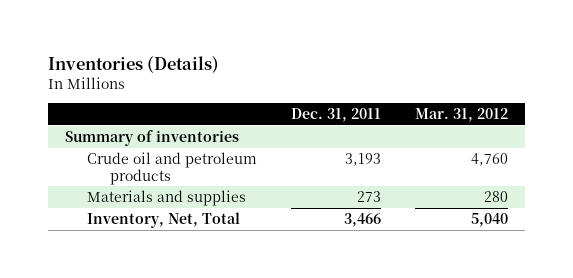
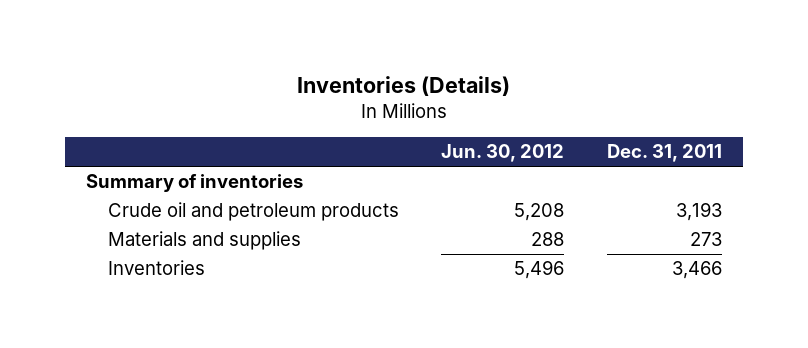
- | Dec. 31, 2011 | Mar. 31, 2012
+ | Jun. 30, 2012 | Dec. 31, 2011
- Inventory, Net, Total | 3,466 | 5,040
+ Inventories | 5,496 | 3,466

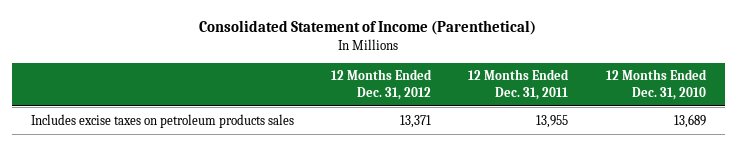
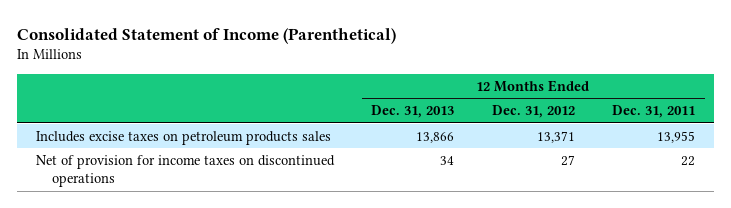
- | 12 Months Ended Dec. 31, 2012 | 12 Months Ended Dec. 31, 2011 | 12 Months Ended Dec. 31, 2010
+ | 12 Months Ended Dec. 31, 2013 | 12 Months Ended Dec. 31, 2012 | 12 Months Ended Dec. 31, 2011
+ Net of provision for income taxes on discontinued operations | 34 | 27 | 22

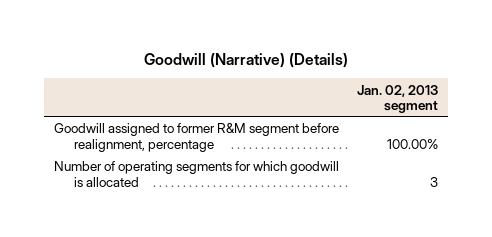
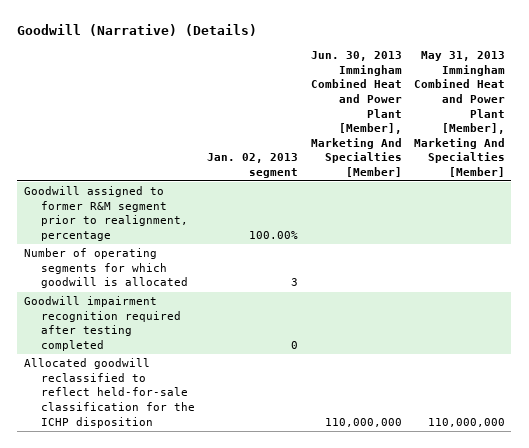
- | Jan. 02, 2013 segment
+ | Jan. 02, 2013 segment | Jun. 30, 2013 Immingham Combined Heat and Power Plant [Member], Marketing And Specialties [Member] | May 31, 2013 Immingham Combined Heat and Power Plant [Member], Marketing And Specialties [Member]
- Goodwill assigned to former R&M segment before realignment, percentage | 100.00%
+ Goodwill assigned to former R&M segment prior to realignment, percentage | 100.00% | |
+ Goodwill impairment recognition required after testing completed | 0 | |
+ Allocated goodwill reclassified to reflect held-for-sale classification for the ICHP disposition | | 110,000,000 | 110,000,000

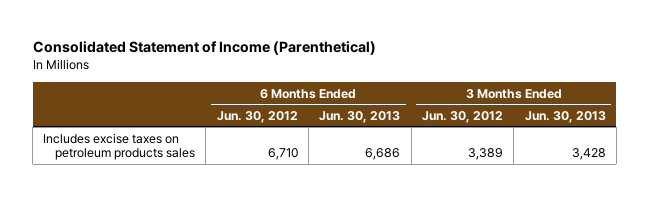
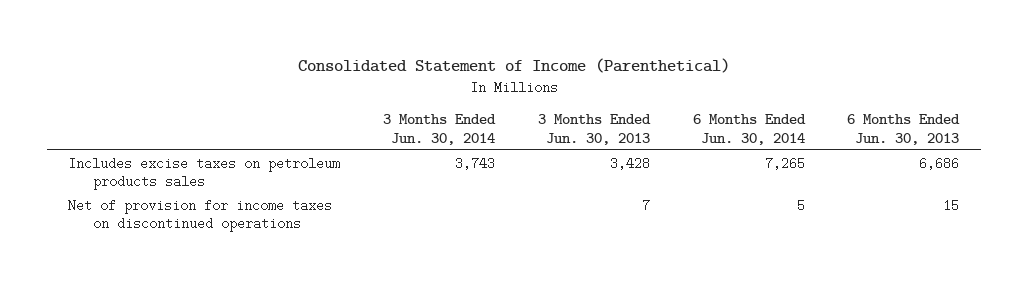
- | 6 Months Ended Jun. 30, 2012 | 6 Months Ended Jun. 30, 2013 | 3 Months Ended Jun. 30, 2012 | 3 Months Ended Jun. 30, 2013
+ | 3 Months Ended Jun. 30, 2014 | 3 Months Ended Jun. 30, 2013 | 6 Months Ended Jun. 30, 2014 | 6 Months Ended Jun. 30, 2013
+ Net of provision for income taxes on discontinued operations | | 7 | 5 | 15

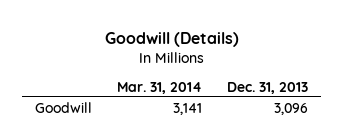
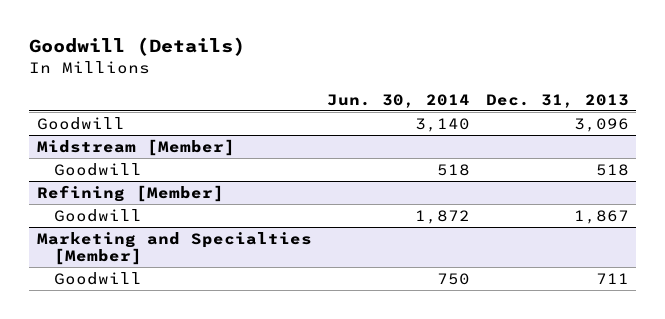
- | Mar. 31, 2014 | Dec. 31, 2013
+ | Jun. 30, 2014 | Dec. 31, 2013
+ Midstream [Member]
+ Goodwill | 518 | 518
+ Refining [Member]
+ Goodwill | 1,872 | 1,867
+ Marketing and Specialties [Member]
+ Goodwill | 750 | 711

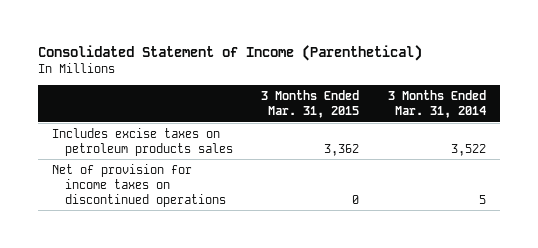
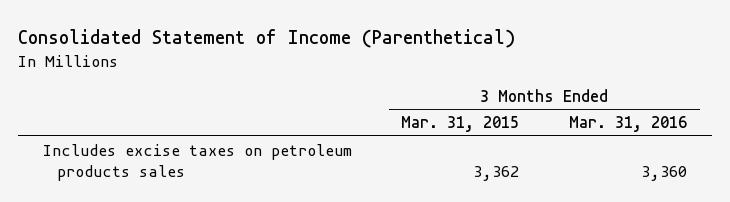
- | 3 Months Ended Mar. 31, 2015 | 3 Months Ended Mar. 31, 2014
+ | 3 Months Ended Mar. 31, 2015 | 3 Months Ended Mar. 31, 2016
- Net of provision for income taxes on discontinued operations | 0 | 5

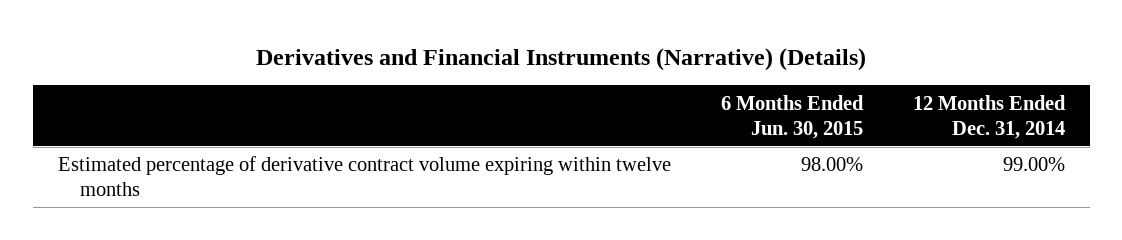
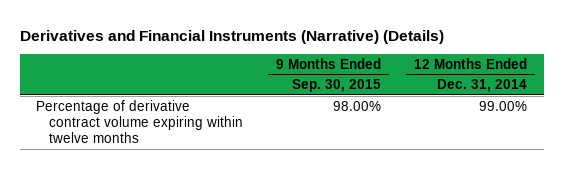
- | 6 Months Ended Jun. 30, 2015 | 12 Months Ended Dec. 31, 2014
+ | 9 Months Ended Sep. 30, 2015 | 12 Months Ended Dec. 31, 2014
- Estimated percentage of derivative contract volume expiring within twelve months | 98.00% | 99.00%
+ Percentage of derivative contract volume expiring within twelve months | 98.00% | 99.00%

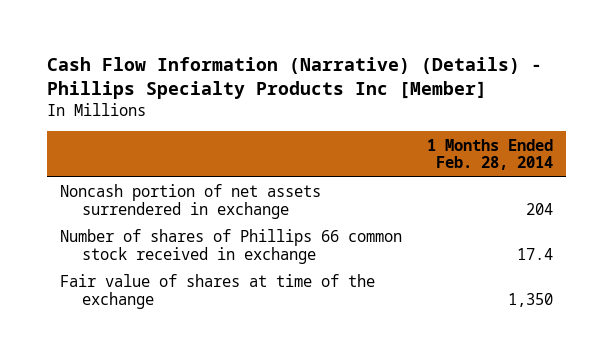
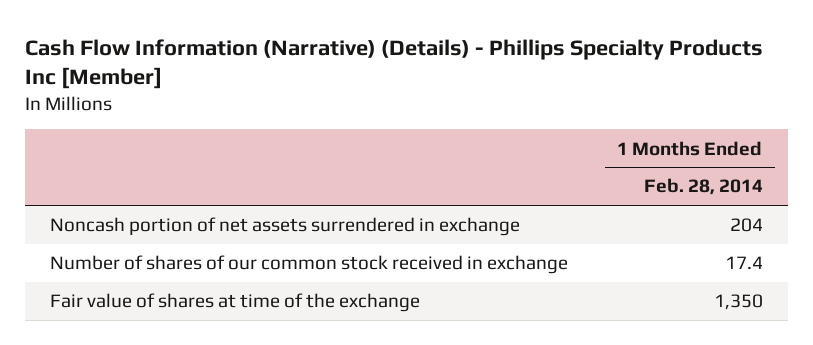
- Number of shares of Phillips 66 common stock received in exchange | 17.4
+ Number of shares of our common stock received in exchange | 17.4

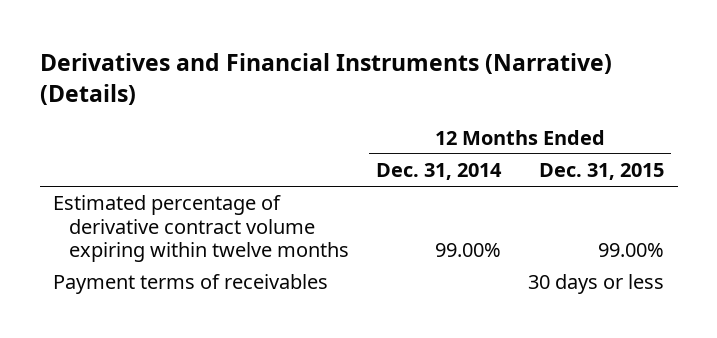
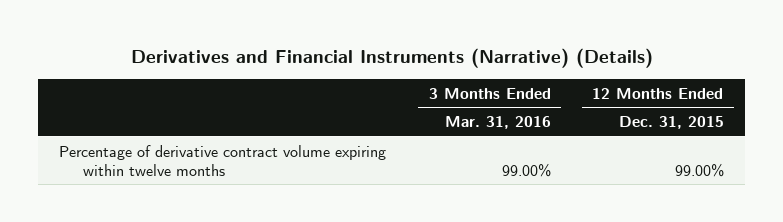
- | 12 Months Ended Dec. 31, 2014 | 12 Months Ended Dec. 31, 2015
+ | 3 Months Ended Mar. 31, 2016 | 12 Months Ended Dec. 31, 2015
- Estimated percentage of derivative contract volume expiring within twelve months | 99.00% | 99.00%
- Payment terms of receivables | | 30 days or less
+ Percentage of derivative contract volume expiring within twelve months | 99.00% | 99.00%

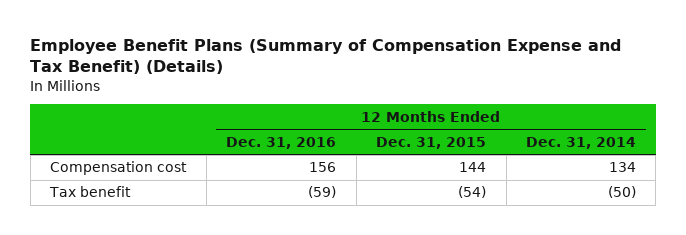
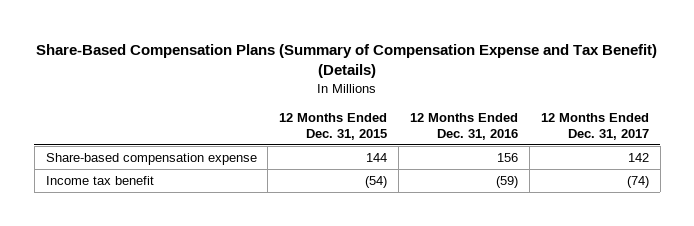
- Employee Benefit Plans (Summary of Compensation Expense and Tax Benefit) (Details)
+ Share-Based Compensation Plans (Summary of Compensation Expense and Tax Benefit) (Details)
- | 12 Months Ended Dec. 31, 2016 | 12 Months Ended Dec. 31, 2015 | 12 Months Ended Dec. 31, 2014
+ | 12 Months Ended Dec. 31, 2015 | 12 Months Ended Dec. 31, 2016 | 12 Months Ended Dec. 31, 2017
- Compensation cost | 156 | 144 | 134
- Tax benefit | (59) | (54) | (50)
+ Share-based compensation expense | 144 | 156 | 142
+ Income tax benefit | (54) | (59) | (74)

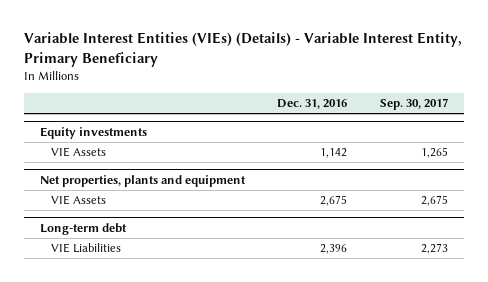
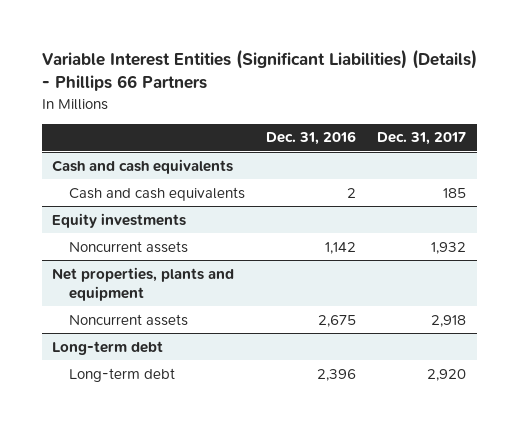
- Variable Interest Entities (VIEs) (Details) - Variable Interest Entity, Primary Beneficiary
+ Variable Interest Entities (Significant Liabilities) (Details) - Phillips 66 Partners
- | Dec. 31, 2016 | Sep. 30, 2017
+ | Dec. 31, 2016 | Dec. 31, 2017
+ Cash and cash equivalents
+ Cash and cash equivalents | 2 | 185
@ Equity investments
- VIE Assets | 1,142 | 1,265
+ Noncurrent assets | 1,142 | 1,932
@ Net properties, plants and equipment
- VIE Assets | 2,675 | 2,675
+ Noncurrent assets | 2,675 | 2,918
@ Long-term debt
- VIE Liabilities | 2,396 | 2,273
+ Long-term debt | 2,396 | 2,920

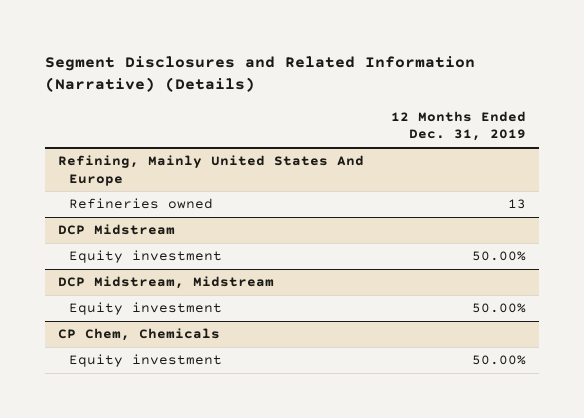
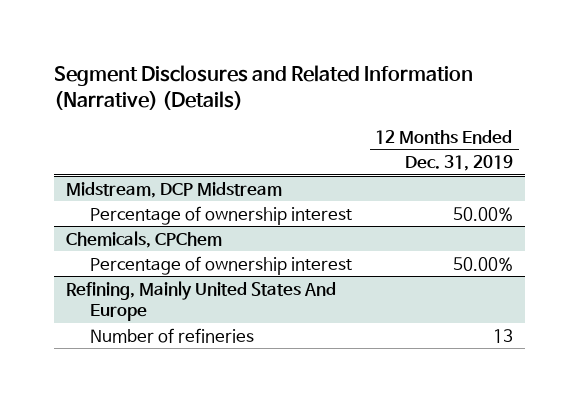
+ Midstream, DCP Midstream
+ Percentage of ownership interest | 50.00%
+ Chemicals, CPChem
+ Percentage of ownership interest | 50.00%
@ Refining, Mainly United States And Europe
- Refineries owned | 13
- DCP Midstream
- Equity investment | 50.00%
- DCP Midstream, Midstream
- Equity investment | 50.00%
- CP Chem, Chemicals
- Equity investment | 50.00%
@ Refining, Mainly United States And Europe
+ Number of refineries | 13

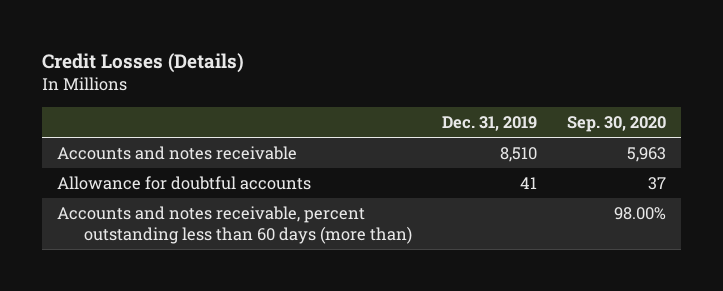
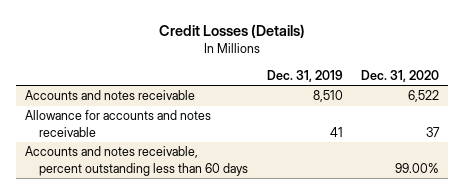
- | Dec. 31, 2019 | Sep. 30, 2020
+ | Dec. 31, 2019 | Dec. 31, 2020
- Allowance for doubtful accounts | 41 | 37
- Accounts and notes receivable, percent outstanding less than 60 days (more than) | | 98.00%
+ Allowance for accounts and notes receivable | 41 | 37
+ Accounts and notes receivable, percent outstanding less than 60 days | | 99.00%

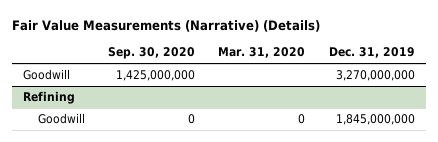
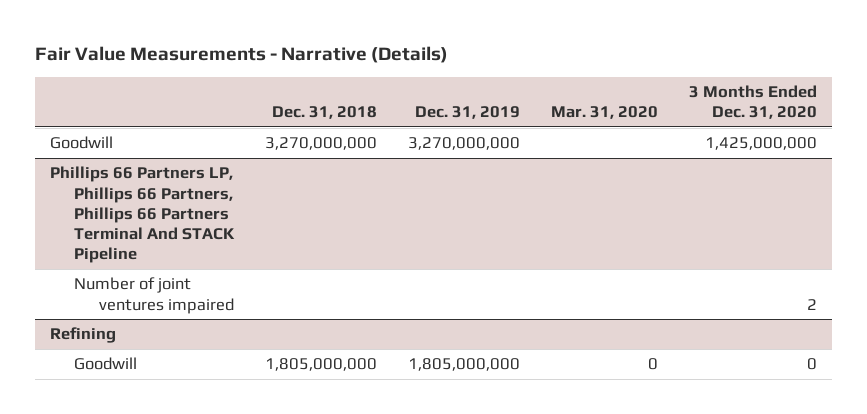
- Fair Value Measurements (Narrative) (Details)
+ Fair Value Measurements - Narrative (Details)
- | Sep. 30, 2020 | Mar. 31, 2020 | Dec. 31, 2019
+ | Dec. 31, 2018 | Dec. 31, 2019 | Mar. 31, 2020 | 3 Months Ended Dec. 31, 2020
+ Phillips 66 Partners LP, Phillips 66 Partners, Phillips 66 Partners Terminal And STACK Pipeline
+ Number of joint ventures impaired | | | | 2
@ Refining
- Goodwill | 0 | 0 | 1,845,000,000
+ Goodwill | 1,805,000,000 | 1,805,000,000 | 0 | 0

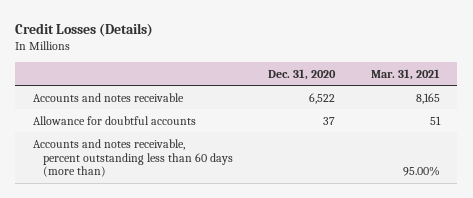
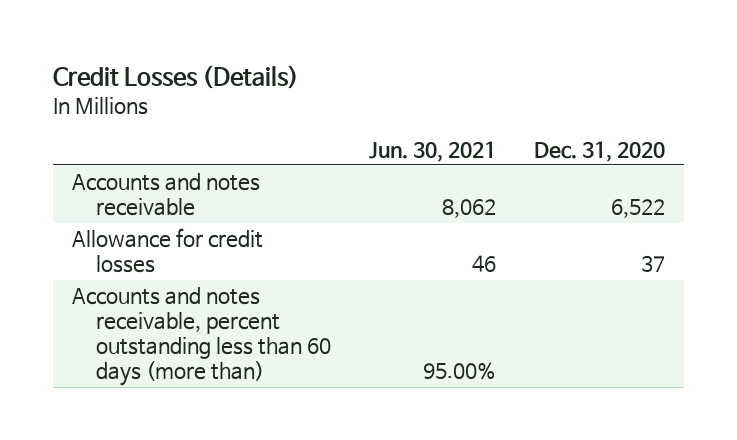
- | Dec. 31, 2020 | Mar. 31, 2021
+ | Jun. 30, 2021 | Dec. 31, 2020
- Allowance for doubtful accounts | 37 | 51
+ Allowance for credit losses | 46 | 37

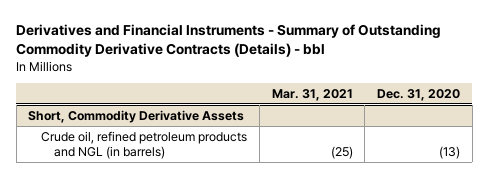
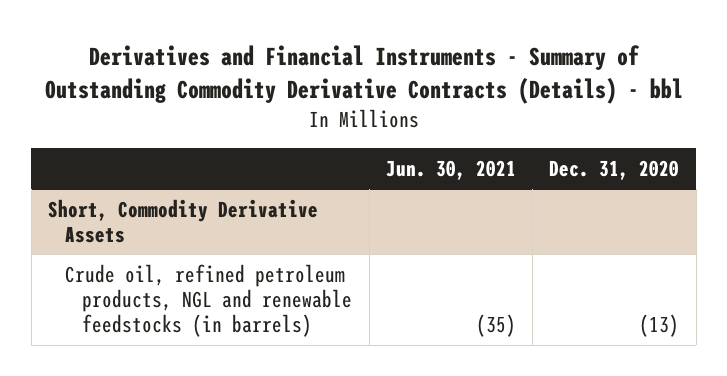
- | Mar. 31, 2021 | Dec. 31, 2020
+ | Jun. 30, 2021 | Dec. 31, 2020
@ Short, Commodity Derivative Assets
- Crude oil, refined petroleum products and NGL (in barrels) | (25) | (13)
+ Crude oil, refined petroleum products, NGL and renewable feedstocks (in barrels) | (35) | (13)

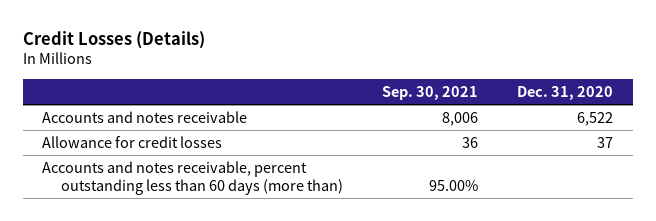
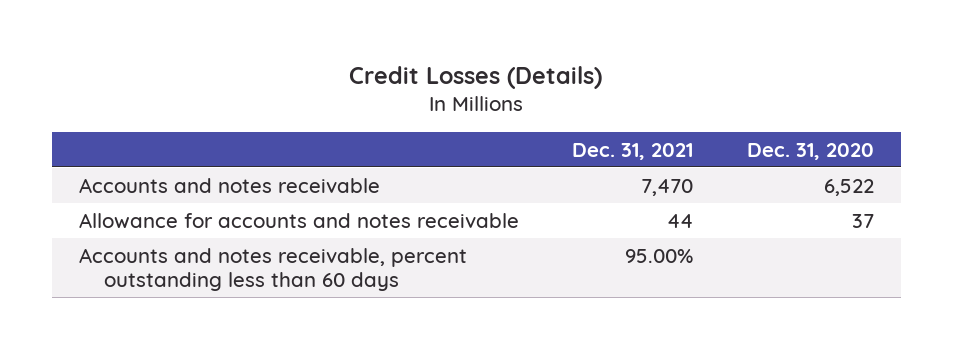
- | Sep. 30, 2021 | Dec. 31, 2020
+ | Dec. 31, 2021 | Dec. 31, 2020
- Allowance for credit losses | 36 | 37
- Accounts and notes receivable, percent outstanding less than 60 days (more than) | 95.00% |
+ Allowance for accounts and notes receivable | 44 | 37
+ Accounts and notes receivable, percent outstanding less than 60 days | 95.00% |

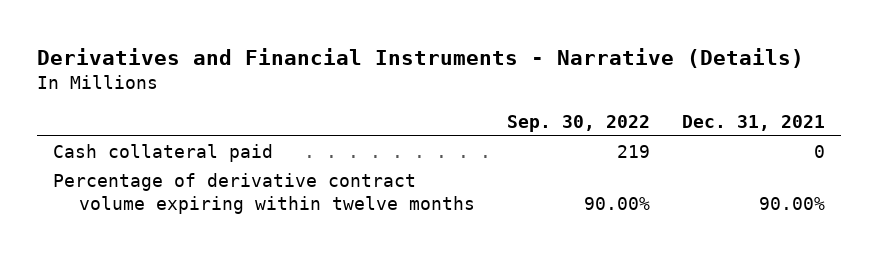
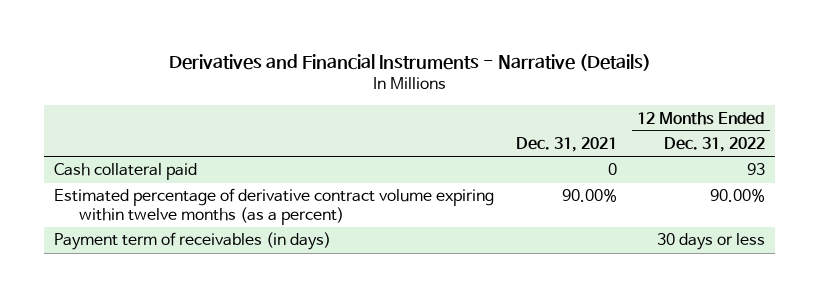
- | Sep. 30, 2022 | Dec. 31, 2021
+ | Dec. 31, 2021 | 12 Months Ended Dec. 31, 2022
- Percentage of derivative contract volume expiring within twelve months | 90.00% | 90.00%
+ Estimated percentage of derivative contract volume expiring within twelve months (as a percent) | 90.00% | 90.00%
+ Payment term of receivables (in days) | | 30 days or less

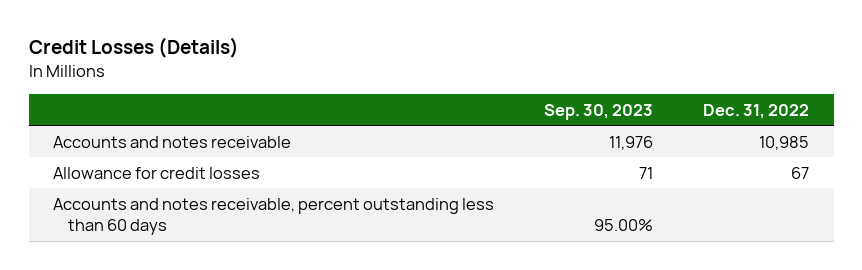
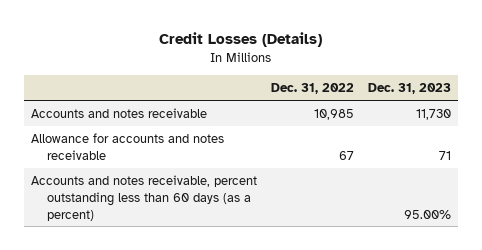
- | Sep. 30, 2023 | Dec. 31, 2022
+ | Dec. 31, 2022 | Dec. 31, 2023
- Allowance for credit losses | 71 | 67
- Accounts and notes receivable, percent outstanding less than 60 days | 95.00% |
+ Allowance for accounts and notes receivable | 67 | 71
+ Accounts and notes receivable, percent outstanding less than 60 days (as a percent) | | 95.00%

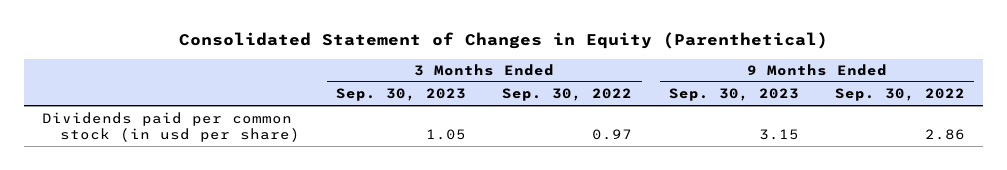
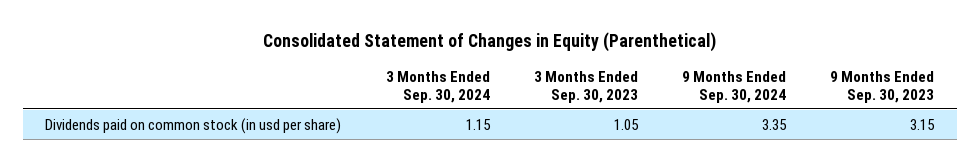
- | 3 Months Ended Sep. 30, 2023 | 3 Months Ended Sep. 30, 2022 | 9 Months Ended Sep. 30, 2023 | 9 Months Ended Sep. 30, 2022
+ | 3 Months Ended Sep. 30, 2024 | 3 Months Ended Sep. 30, 2023 | 9 Months Ended Sep. 30, 2024 | 9 Months Ended Sep. 30, 2023
- Dividends paid per common stock (in usd per share) | 1.05 | 0.97 | 3.15 | 2.86
+ Dividends paid on common stock (in usd per share) | 1.15 | 1.05 | 3.35 | 3.15

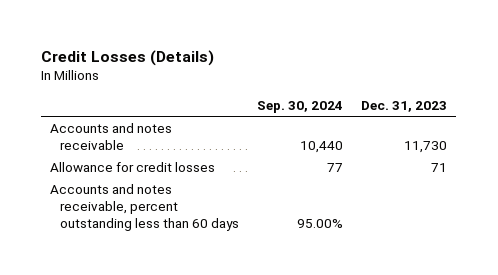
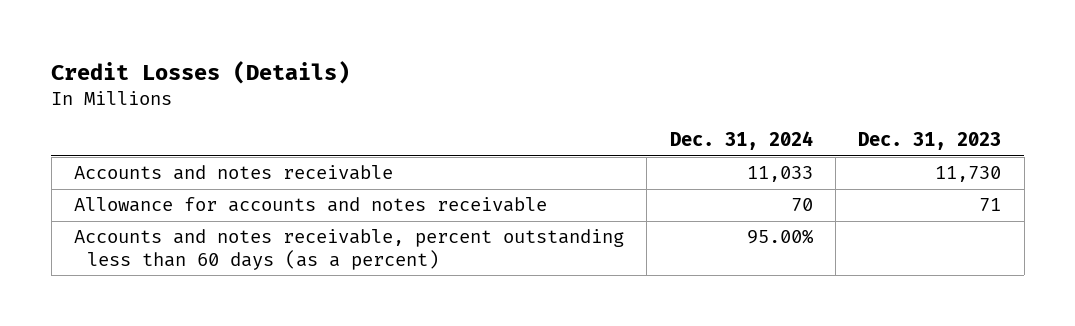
- | Sep. 30, 2024 | Dec. 31, 2023
+ | Dec. 31, 2024 | Dec. 31, 2023
- Allowance for credit losses | 77 | 71
- Accounts and notes receivable, percent outstanding less than 60 days | 95.00% |
+ Allowance for accounts and notes receivable | 70 | 71
+ Accounts and notes receivable, percent outstanding less than 60 days (as a percent) | 95.00% |

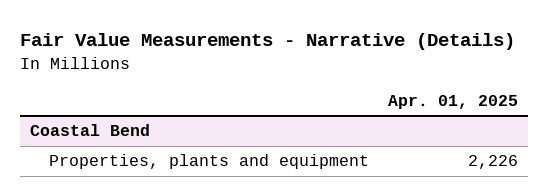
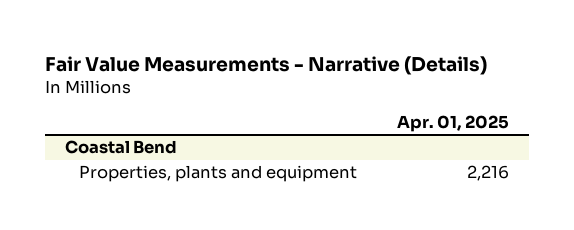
@ Coastal Bend
- Properties, plants and equipment | 2,226
+ Properties, plants and equipment | 2,216

